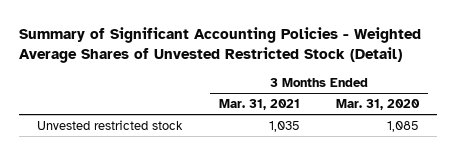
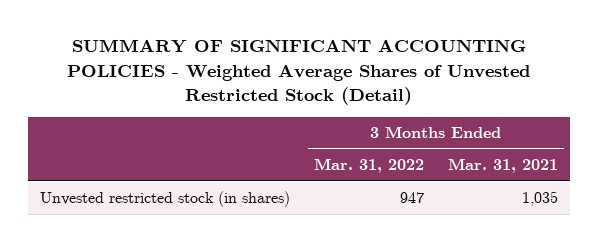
- Summary of Significant Accounting Policies - Weighted Average Shares of Unvested Restricted Stock (Detail)
+ SUMMARY OF SIGNIFICANT ACCOUNTING POLICIES - Weighted Average Shares of Unvested Restricted Stock (Detail)
- | 3 Months Ended Mar. 31, 2021 | 3 Months Ended Mar. 31, 2020
+ | 3 Months Ended Mar. 31, 2022 | 3 Months Ended Mar. 31, 2021
- Unvested restricted stock | 1,035 | 1,085
+ Unvested restricted stock (in shares) | 947 | 1,035

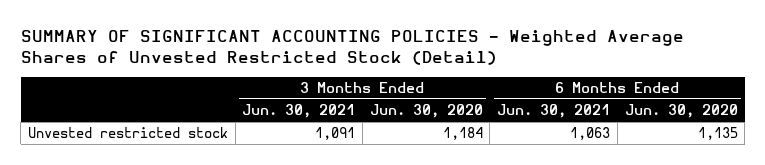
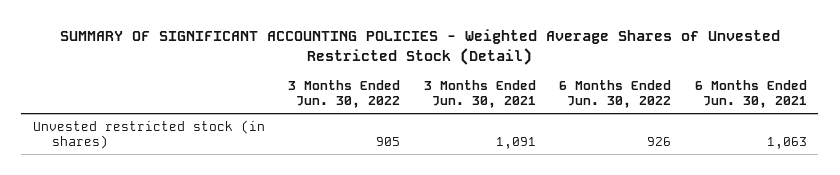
- | 3 Months Ended Jun. 30, 2021 | 3 Months Ended Jun. 30, 2020 | 6 Months Ended Jun. 30, 2021 | 6 Months Ended Jun. 30, 2020
+ | 3 Months Ended Jun. 30, 2022 | 3 Months Ended Jun. 30, 2021 | 6 Months Ended Jun. 30, 2022 | 6 Months Ended Jun. 30, 2021
- Unvested restricted stock | 1,091 | 1,184 | 1,063 | 1,135
+ Unvested restricted stock (in shares) | 905 | 1,091 | 926 | 1,063

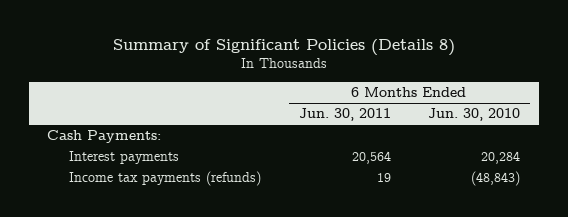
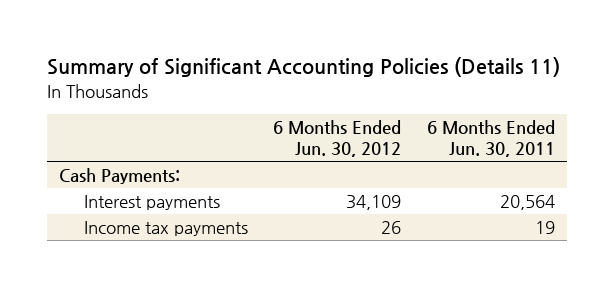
- Summary of Significant Policies (Details 8)
+ Summary of Significant Accounting Policies (Details 11)
- | 6 Months Ended Jun. 30, 2011 | 6 Months Ended Jun. 30, 2010
+ | 6 Months Ended Jun. 30, 2012 | 6 Months Ended Jun. 30, 2011
- Income tax payments (refunds) | 19 | (48,843)
+ Income tax payments | 26 | 19

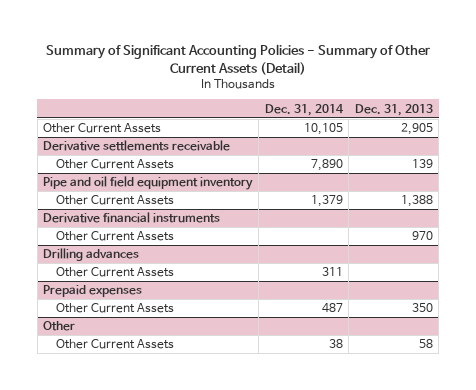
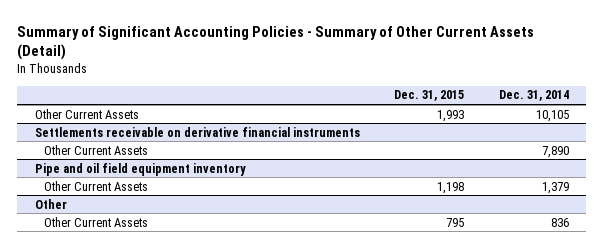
- | Dec. 31, 2014 | Dec. 31, 2013
+ | Dec. 31, 2015 | Dec. 31, 2014
- Derivative settlements receivable
+ Settlements receivable on derivative financial instruments
- Derivative financial instruments
- Other Current Assets | | 970
- Drilling advances
- Other Current Assets | 311 |
- Prepaid expenses
- Other Current Assets | 487 | 350
@ Other
- Other Current Assets | 38 | 58
+ Other Current Assets | 795 | 836

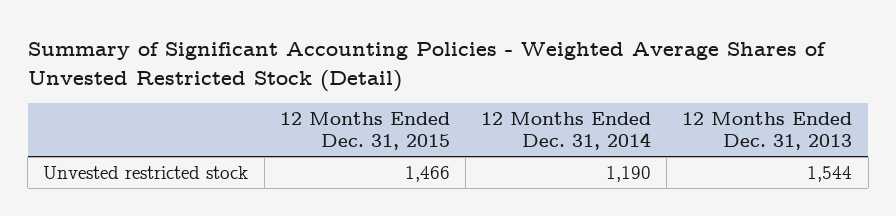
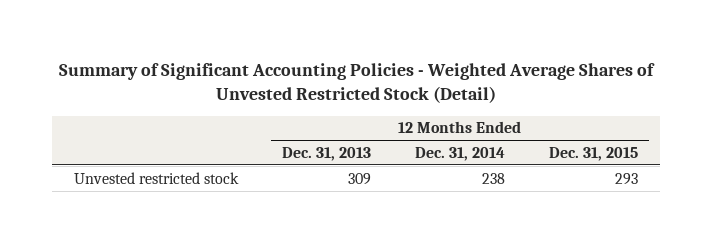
- | 12 Months Ended Dec. 31, 2015 | 12 Months Ended Dec. 31, 2014 | 12 Months Ended Dec. 31, 2013
+ | 12 Months Ended Dec. 31, 2013 | 12 Months Ended Dec. 31, 2014 | 12 Months Ended Dec. 31, 2015
- Unvested restricted stock | 1,466 | 1,190 | 1,544
+ Unvested restricted stock | 309 | 238 | 293

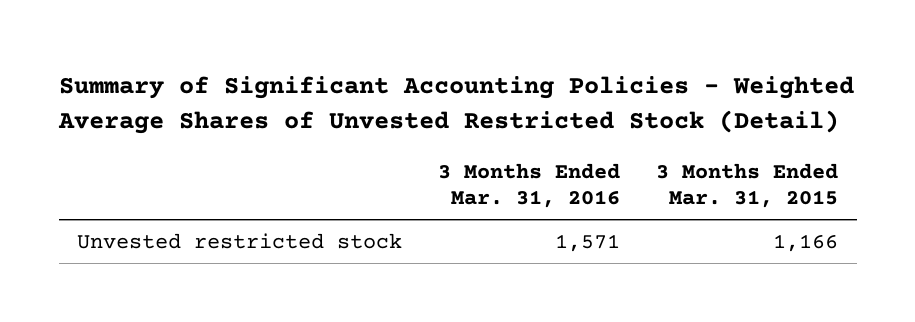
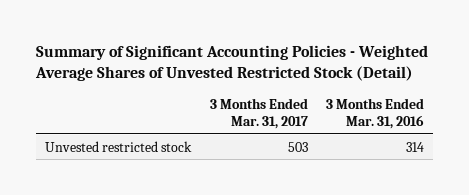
- | 3 Months Ended Mar. 31, 2016 | 3 Months Ended Mar. 31, 2015
+ | 3 Months Ended Mar. 31, 2017 | 3 Months Ended Mar. 31, 2016
- Unvested restricted stock | 1,571 | 1,166
+ Unvested restricted stock | 503 | 314

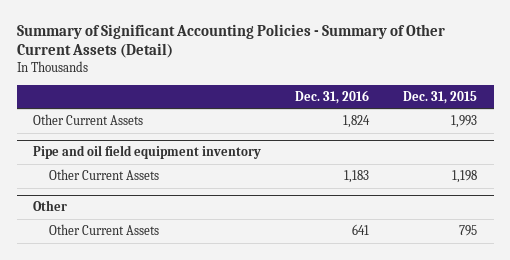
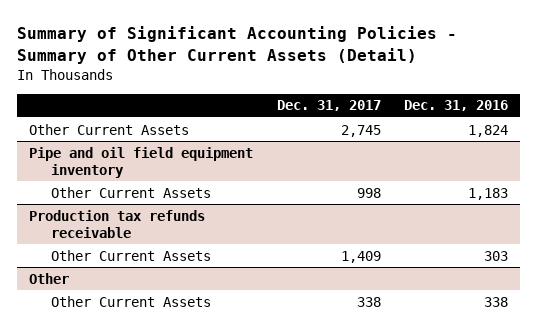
- | Dec. 31, 2016 | Dec. 31, 2015
+ | Dec. 31, 2017 | Dec. 31, 2016
+ Production tax refunds receivable
+ Other Current Assets | 1,409 | 303
@ Other
- Other Current Assets | 641 | 795
+ Other Current Assets | 338 | 338

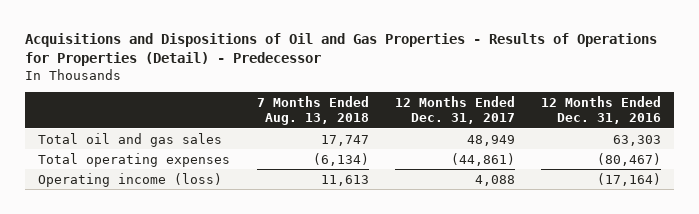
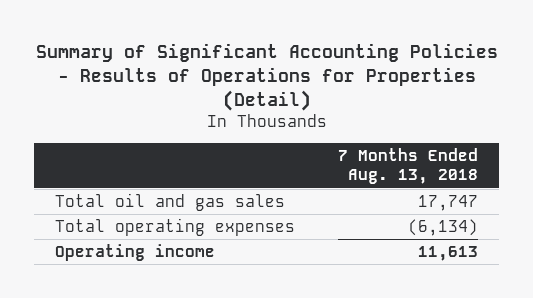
- Acquisitions and Dispositions of Oil and Gas Properties - Results of Operations for Properties (Detail) - Predecessor
+ Summary of Significant Accounting Policies - Results of Operations for Properties (Detail)
- | 7 Months Ended Aug. 13, 2018 | 12 Months Ended Dec. 31, 2017 | 12 Months Ended Dec. 31, 2016
+ | 7 Months Ended Aug. 13, 2018
- Operating income (loss) | 11,613 | 4,088 | (17,164)
+ Operating income | 11,613

